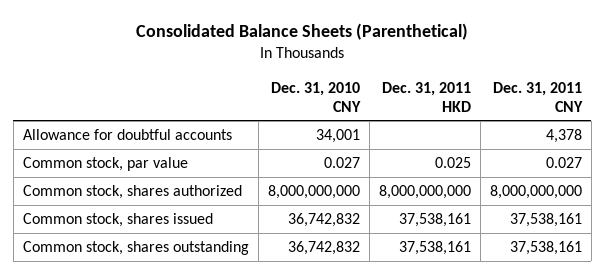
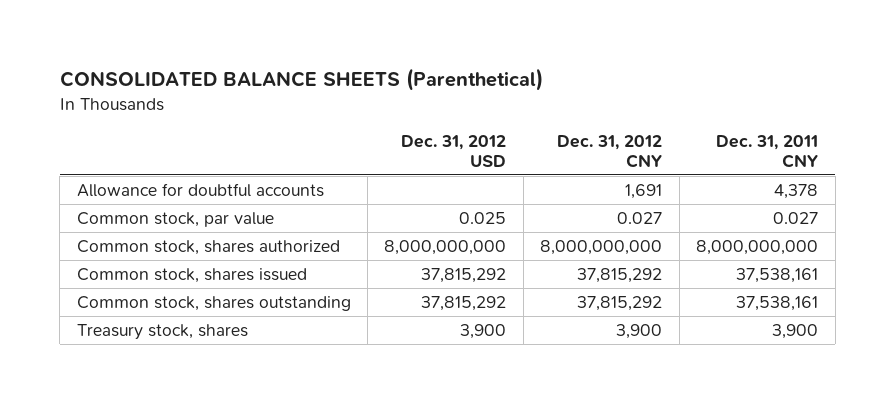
- Consolidated Balance Sheets (Parenthetical)
+ CONSOLIDATED BALANCE SHEETS (Parenthetical)
- | Dec. 31, 2010 CNY | Dec. 31, 2011 HKD | Dec. 31, 2011 CNY
+ | Dec. 31, 2012 USD | Dec. 31, 2012 CNY | Dec. 31, 2011 CNY
+ Treasury stock, shares | 3,900 | 3,900 | 3,900

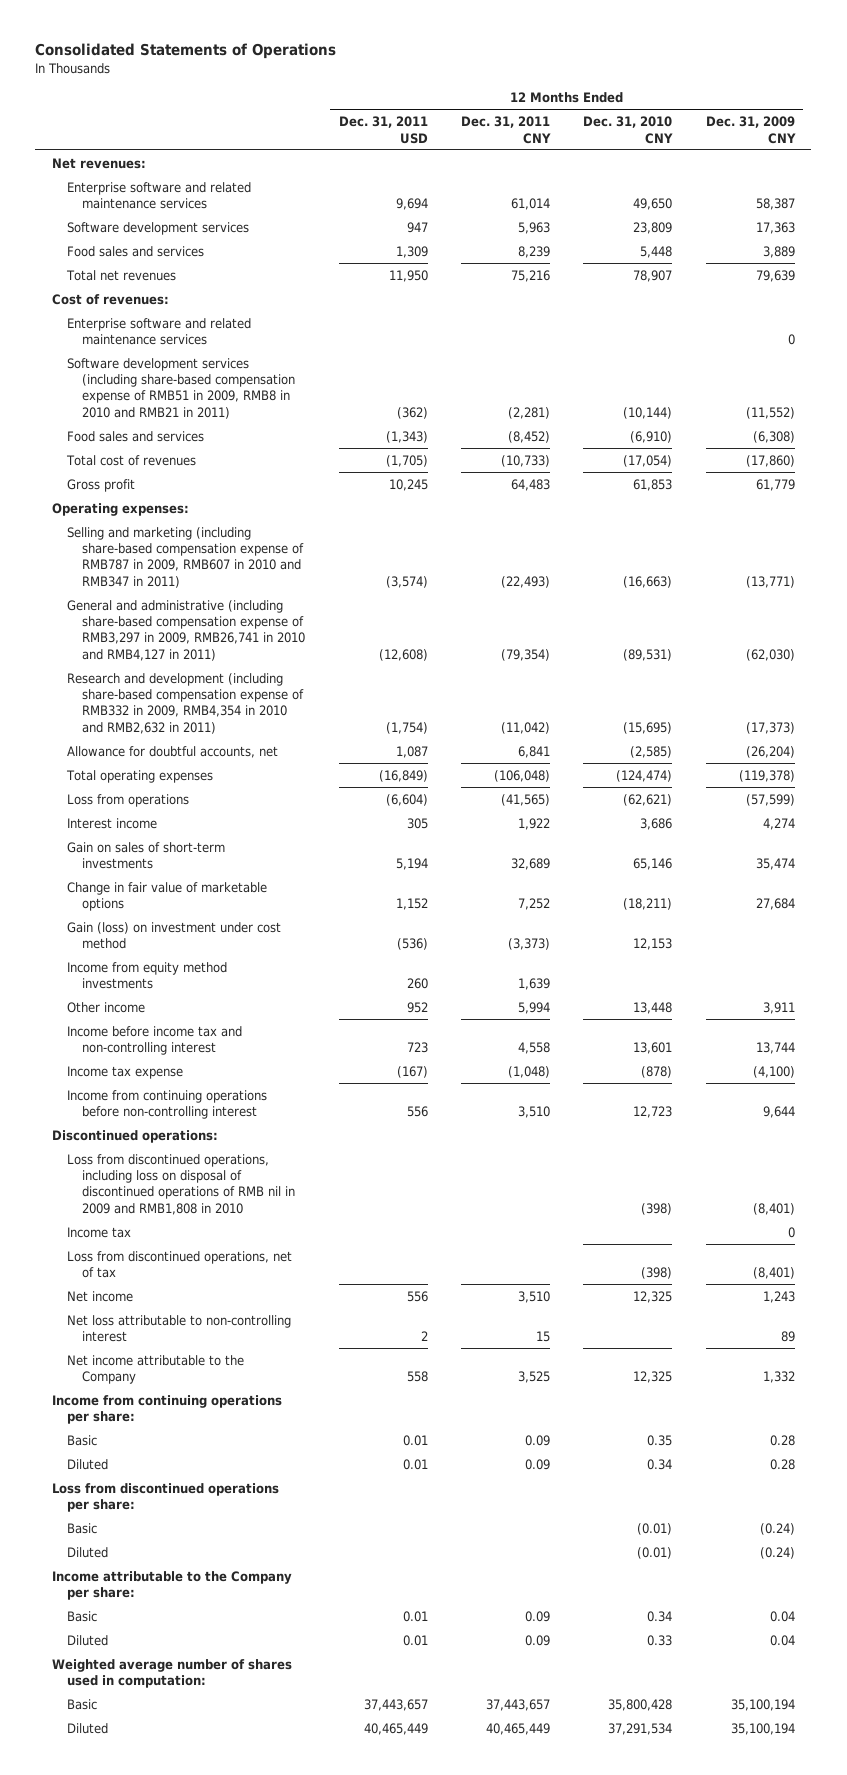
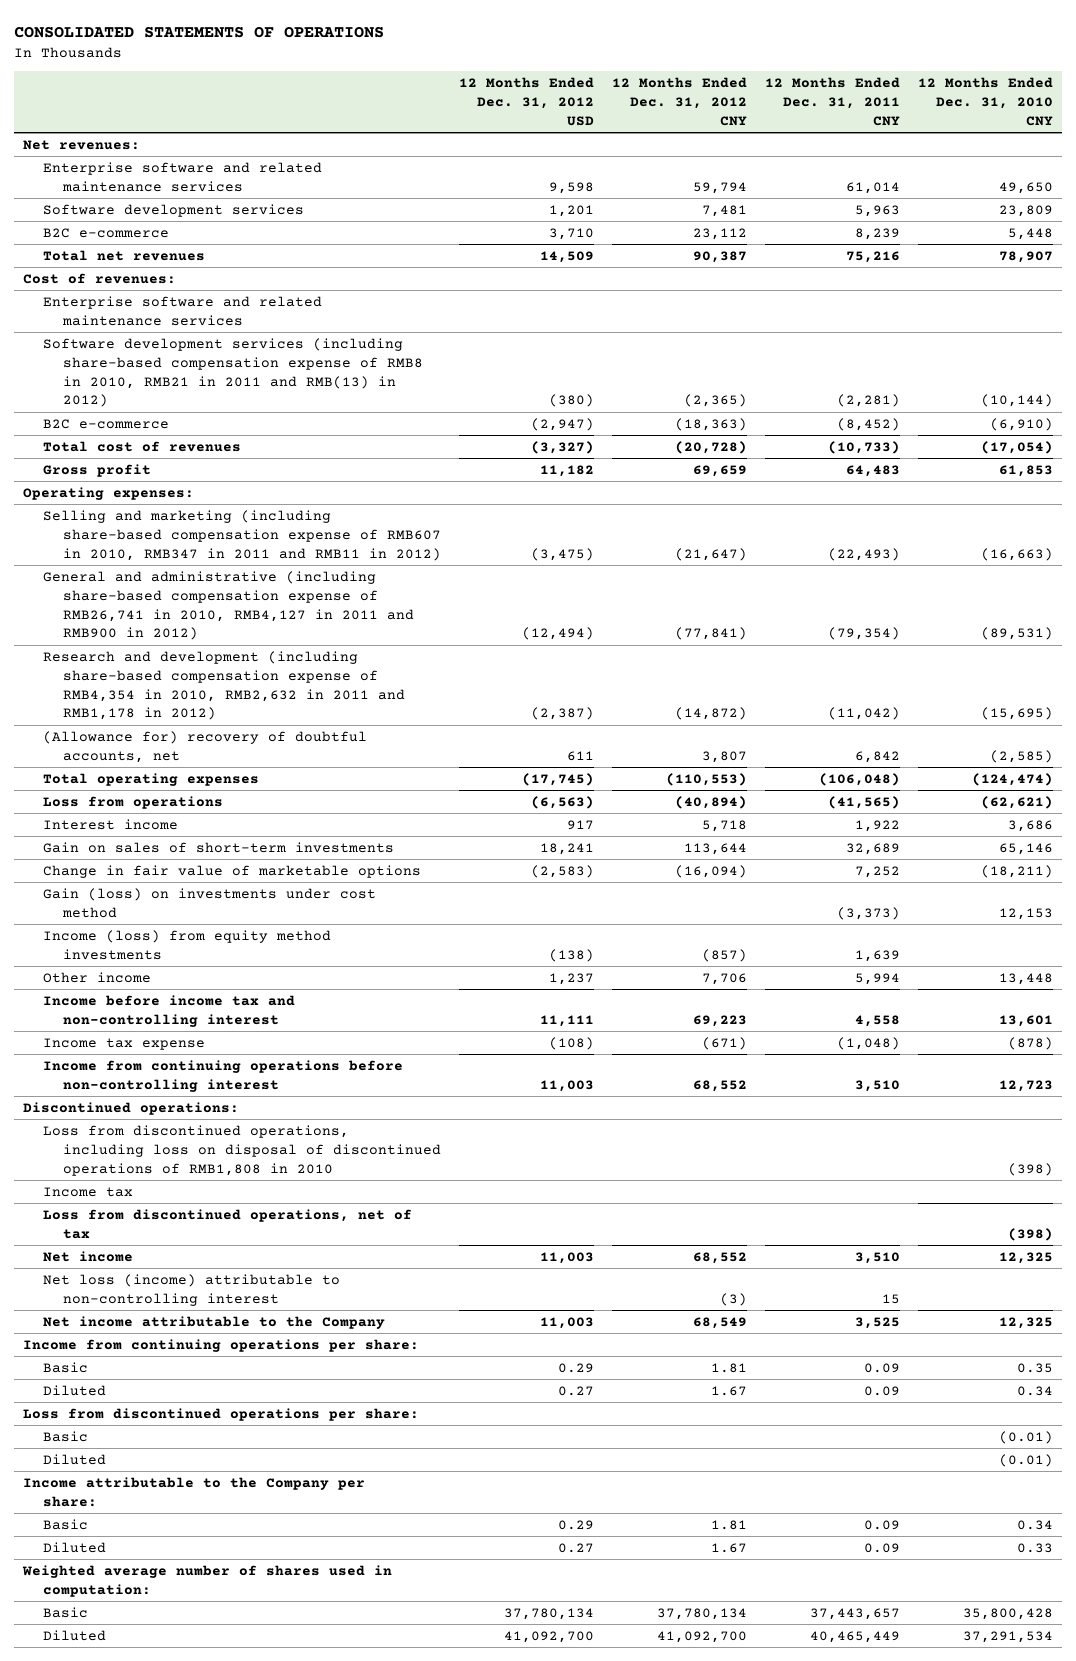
- Consolidated Statements of Operations
+ CONSOLIDATED STATEMENTS OF OPERATIONS
- | 12 Months Ended Dec. 31, 2011 USD | 12 Months Ended Dec. 31, 2011 CNY | 12 Months Ended Dec. 31, 2010 CNY | 12 Months Ended Dec. 31, 2009 CNY
+ | 12 Months Ended Dec. 31, 2012 USD | 12 Months Ended Dec. 31, 2012 CNY | 12 Months Ended Dec. 31, 2011 CNY | 12 Months Ended Dec. 31, 2010 CNY
- Food sales and services | 1,309 | 8,239 | 5,448 | 3,889
+ B2C e-commerce | 3,710 | 23,112 | 8,239 | 5,448
- Software development services (including share-based compensation expense of RMB51 in 2009, RMB8 in 2010 and RMB21 in 2011) | (362) | (2,281) | (10,144) | (11,552)
- Food sales and services | (1,343) | (8,452) | (6,910) | (6,308)
+ Software development services (including share-based compensation expense of RMB8 in 2010, RMB21 in 2011 and RMB(13) in 2012) | (380) | (2,365) | (2,281) | (10,144)
+ B2C e-commerce | (2,947) | (18,363) | (8,452) | (6,910)
- Selling and marketing (including share-based compensation expense of RMB787 in 2009, RMB607 in 2010 and RMB347 in 2011) | (3,574) | (22,493) | (16,663) | (13,771)
- General and administrative (including share-based compensation expense of RMB3,297 in 2009, RMB26,741 in 2010 and RMB4,127 in 2011) | (12,608) | (79,354) | (89,531) | (62,030)
- Research and development (including share-based compensation expense of RMB332 in 2009, RMB4,354 in 2010 and RMB2,632 in 2011) | (1,754) | (11,042) | (15,695) | (17,373)
- Allowance for doubtful accounts, net | 1,087 | 6,841 | (2,585) | (26,204)
+ Selling and marketing (including share-based compensation expense of RMB607 in 2010, RMB347 in 2011 and RMB11 in 2012) | (3,475) | (21,647) | (22,493) | (16,663)
+ General and administrative (including share-based compensation expense of RMB26,741 in 2010, RMB4,127 in 2011 and RMB900 in 2012) | (12,494) | (77,841) | (79,354) | (89,531)
+ Research and development (including share-based compensation expense of RMB4,354 in 2010, RMB2,632 in 2011 and RMB1,178 in 2012) | (2,387) | (14,872) | (11,042) | (15,695)
+ (Allowance for) recovery of doubtful accounts, net | 611 | 3,807 | 6,842 | (2,585)
- Gain (loss) on investment under cost method | (536) | (3,373) | 12,153 |
- Income from equity method investments | 260 | 1,639 | |
+ Gain (loss) on investments under cost method | | | (3,373) | 12,153
+ Income (loss) from equity method investments | (138) | (857) | 1,639 |
- Loss from discontinued operations, including loss on disposal of discontinued operations of RMB nil in 2009 and RMB1,808 in 2010 | | | (398) | (8,401)
+ Loss from discontinued operations, including loss on disposal of discontinued operations of RMB1,808 in 2010 | | | | (398)
- Net loss attributable to non-controlling interest | 2 | 15 | | 89
+ Net loss (income) attributable to non-controlling interest | | (3) | 15 |

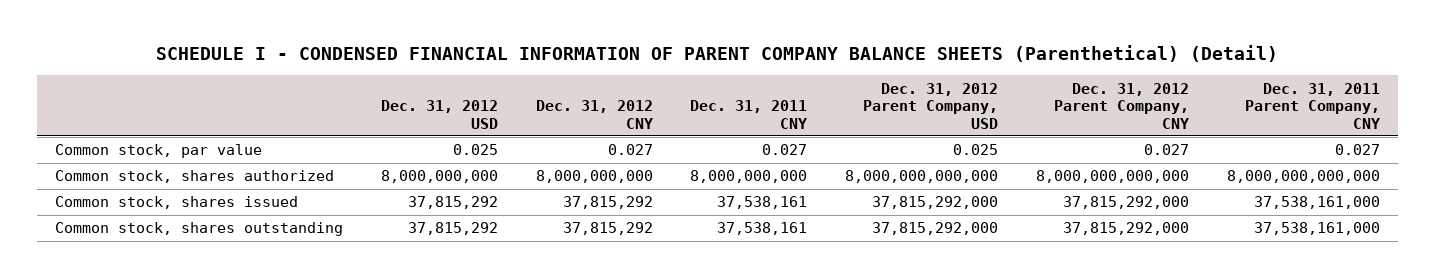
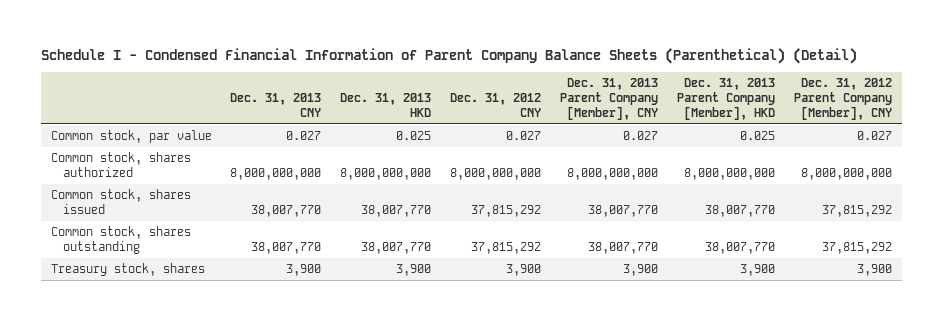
- SCHEDULE I - CONDENSED FINANCIAL INFORMATION OF PARENT COMPANY BALANCE SHEETS (Parenthetical) (Detail)
+ Schedule I - Condensed Financial Information of Parent Company Balance Sheets (Parenthetical) (Detail)
- | Dec. 31, 2012 USD | Dec. 31, 2012 CNY | Dec. 31, 2011 CNY | Dec. 31, 2012 Parent Company, USD | Dec. 31, 2012 Parent Company, CNY | Dec. 31, 2011 Parent Company, CNY
+ | Dec. 31, 2013 CNY | Dec. 31, 2013 HKD | Dec. 31, 2012 CNY | Dec. 31, 2013 Parent Company [Member], CNY | Dec. 31, 2013 Parent Company [Member], HKD | Dec. 31, 2012 Parent Company [Member], CNY
+ Treasury stock, shares | 3,900 | 3,900 | 3,900 | 3,900 | 3,900 | 3,900

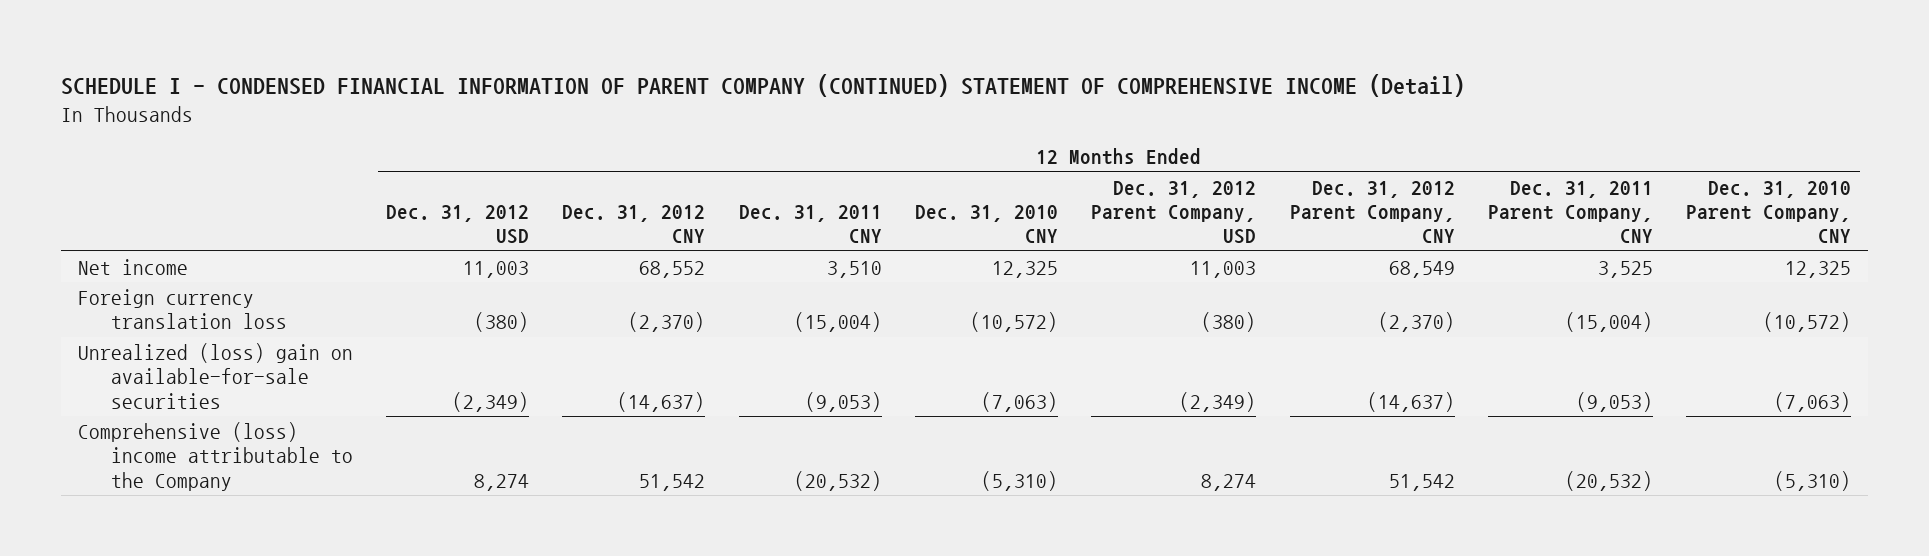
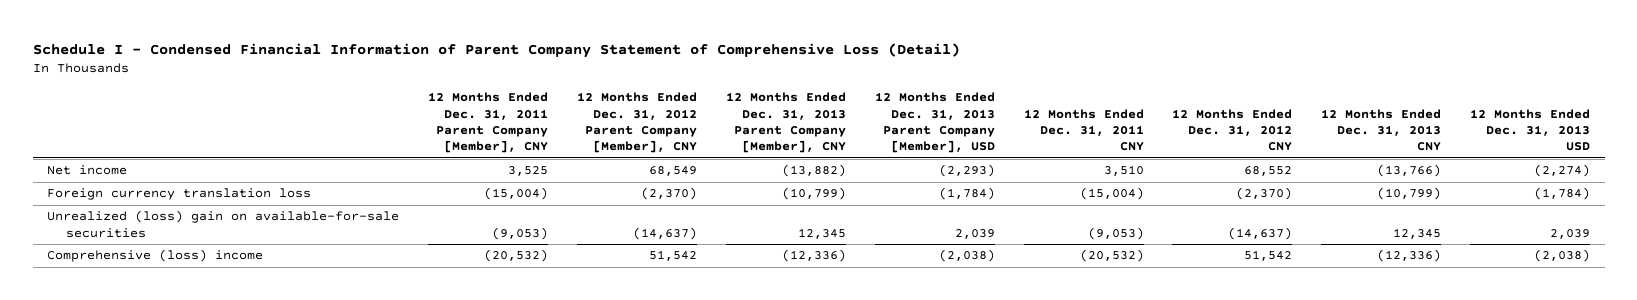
- SCHEDULE I - CONDENSED FINANCIAL INFORMATION OF PARENT COMPANY (CONTINUED) STATEMENT OF COMPREHENSIVE INCOME (Detail)
+ Schedule I - Condensed Financial Information of Parent Company Statement of Comprehensive Loss (Detail)
- | 12 Months Ended Dec. 31, 2012 USD | 12 Months Ended Dec. 31, 2012 CNY | 12 Months Ended Dec. 31, 2011 CNY | 12 Months Ended Dec. 31, 2010 CNY | 12 Months Ended Dec. 31, 2012 Parent Company, USD | 12 Months Ended Dec. 31, 2012 Parent Company, CNY | 12 Months Ended Dec. 31, 2011 Parent Company, CNY | 12 Months Ended Dec. 31, 2010 Parent Company, CNY
+ | 12 Months Ended Dec. 31, 2011 Parent Company [Member], CNY | 12 Months Ended Dec. 31, 2012 Parent Company [Member], CNY | 12 Months Ended Dec. 31, 2013 Parent Company [Member], CNY | 12 Months Ended Dec. 31, 2013 Parent Company [Member], USD | 12 Months Ended Dec. 31, 2011 CNY | 12 Months Ended Dec. 31, 2012 CNY | 12 Months Ended Dec. 31, 2013 CNY | 12 Months Ended Dec. 31, 2013 USD
- Comprehensive (loss) income attributable to the Company | 8,274 | 51,542 | (20,532) | (5,310) | 8,274 | 51,542 | (20,532) | (5,310)
+ Comprehensive (loss) income | (20,532) | 51,542 | (12,336) | (2,038) | (20,532) | 51,542 | (12,336) | (2,038)

